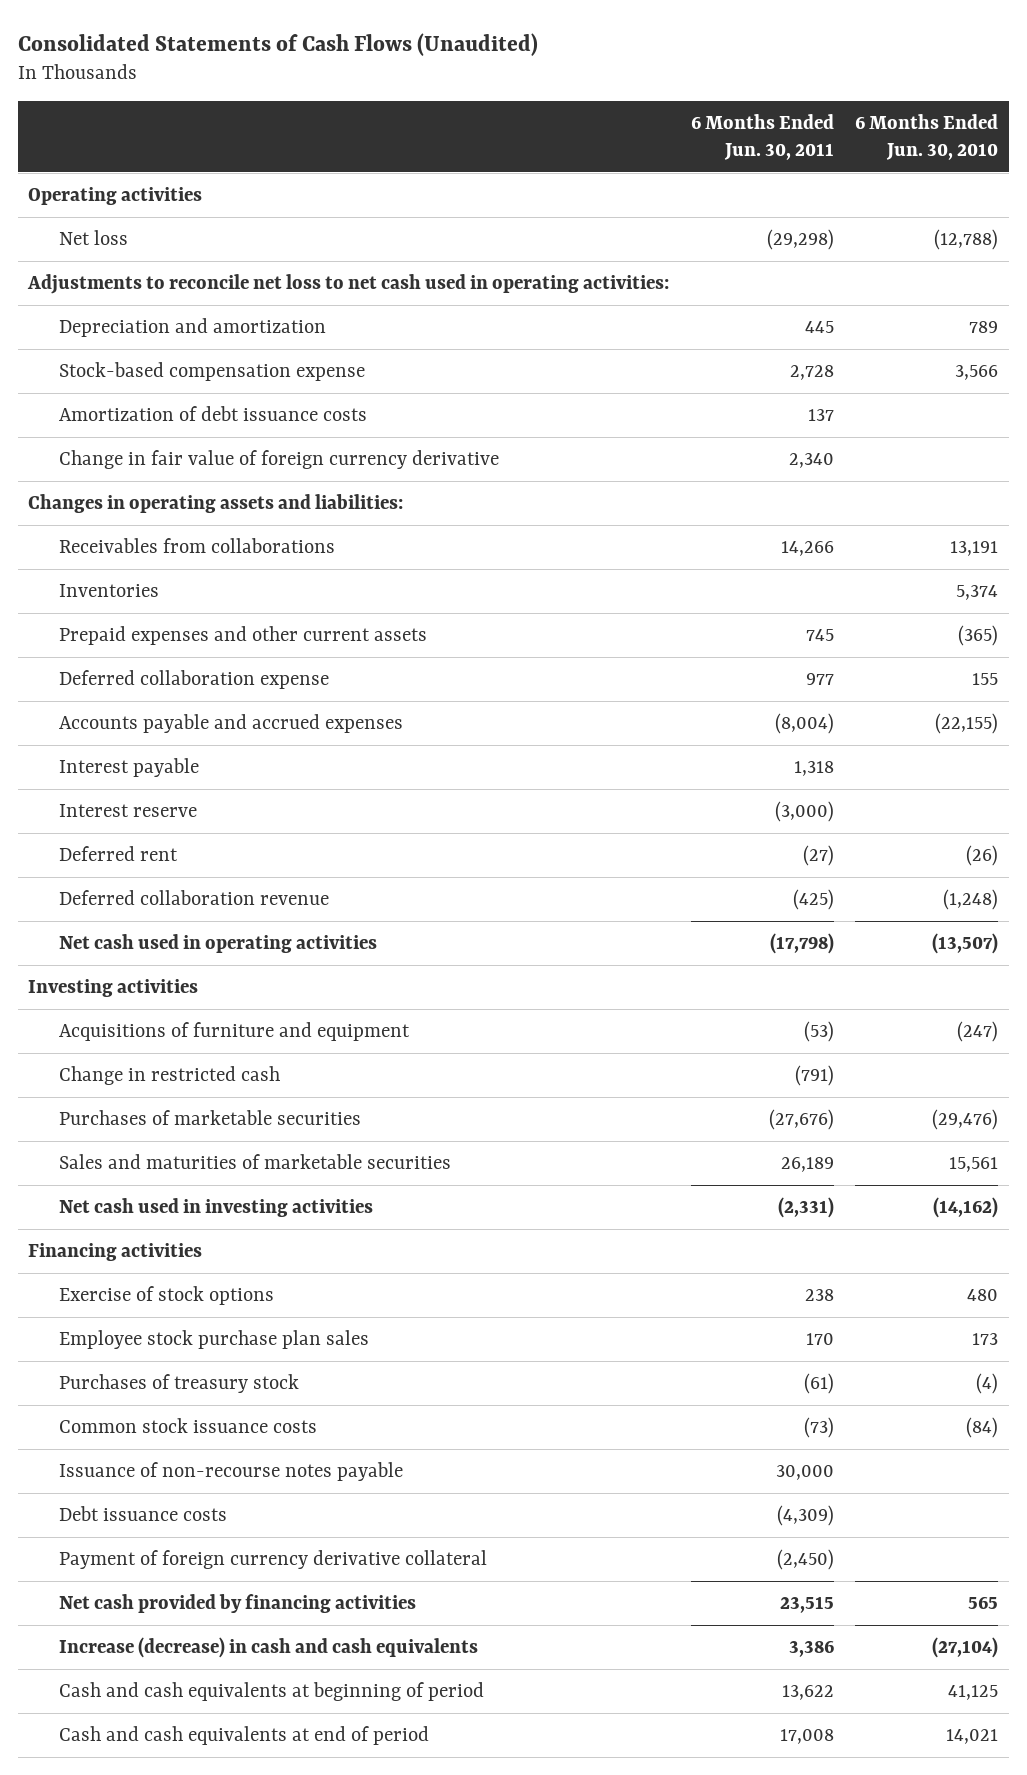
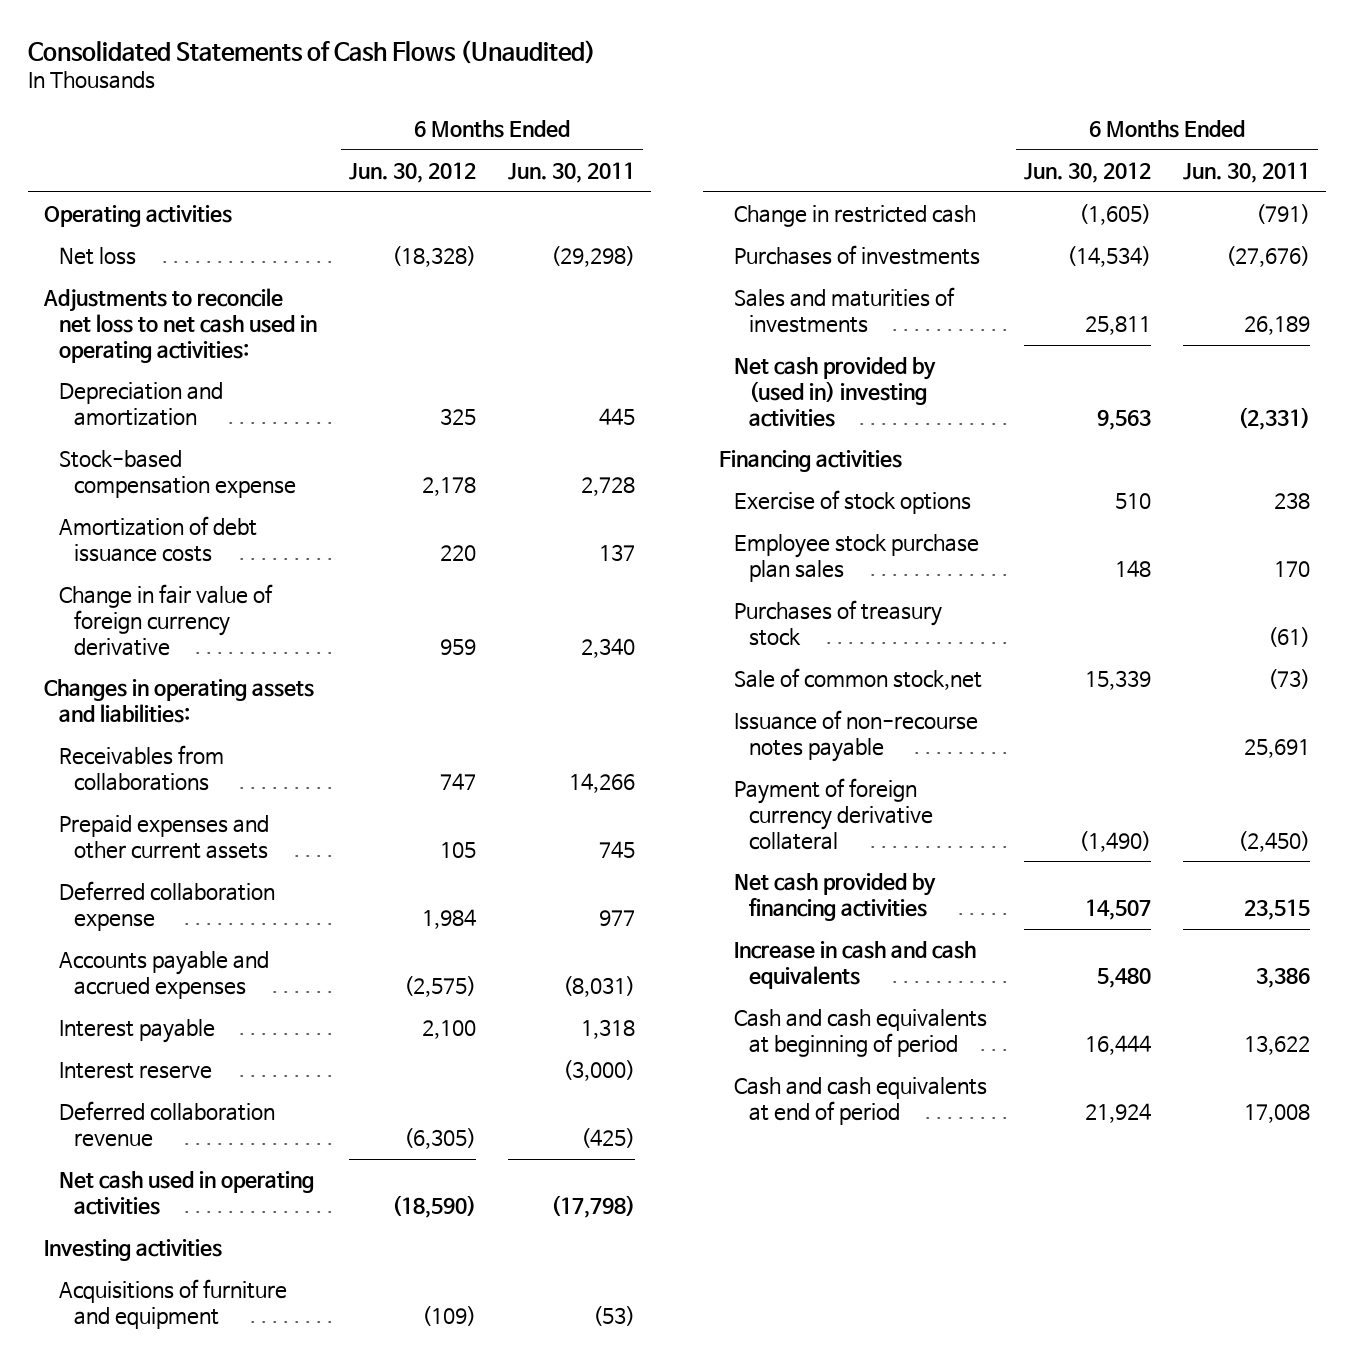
- | 6 Months Ended Jun. 30, 2011 | 6 Months Ended Jun. 30, 2010
+ | 6 Months Ended Jun. 30, 2012 | 6 Months Ended Jun. 30, 2011
- Inventories | | 5,374
- Accounts payable and accrued expenses | (8,004) | (22,155)
+ Accounts payable and accrued expenses | (2,575) | (8,031)
- Deferred rent | (27) | (26)
- Purchases of marketable securities | (27,676) | (29,476)
- Sales and maturities of marketable securities | 26,189 | 15,561
- Net cash used in investing activities | (2,331) | (14,162)
+ Purchases of investments | (14,534) | (27,676)
+ Sales and maturities of investments | 25,811 | 26,189
+ Net cash provided by (used in) investing activities | 9,563 | (2,331)
- Common stock issuance costs | (73) | (84)
- Issuance of non-recourse notes payable | 30,000 |
- Debt issuance costs | (4,309) |
+ Sale of common stock,net | 15,339 | (73)
+ Issuance of non-recourse notes payable | | 25,691
- Increase (decrease) in cash and cash equivalents | 3,386 | (27,104)
+ Increase in cash and cash equivalents | 5,480 | 3,386

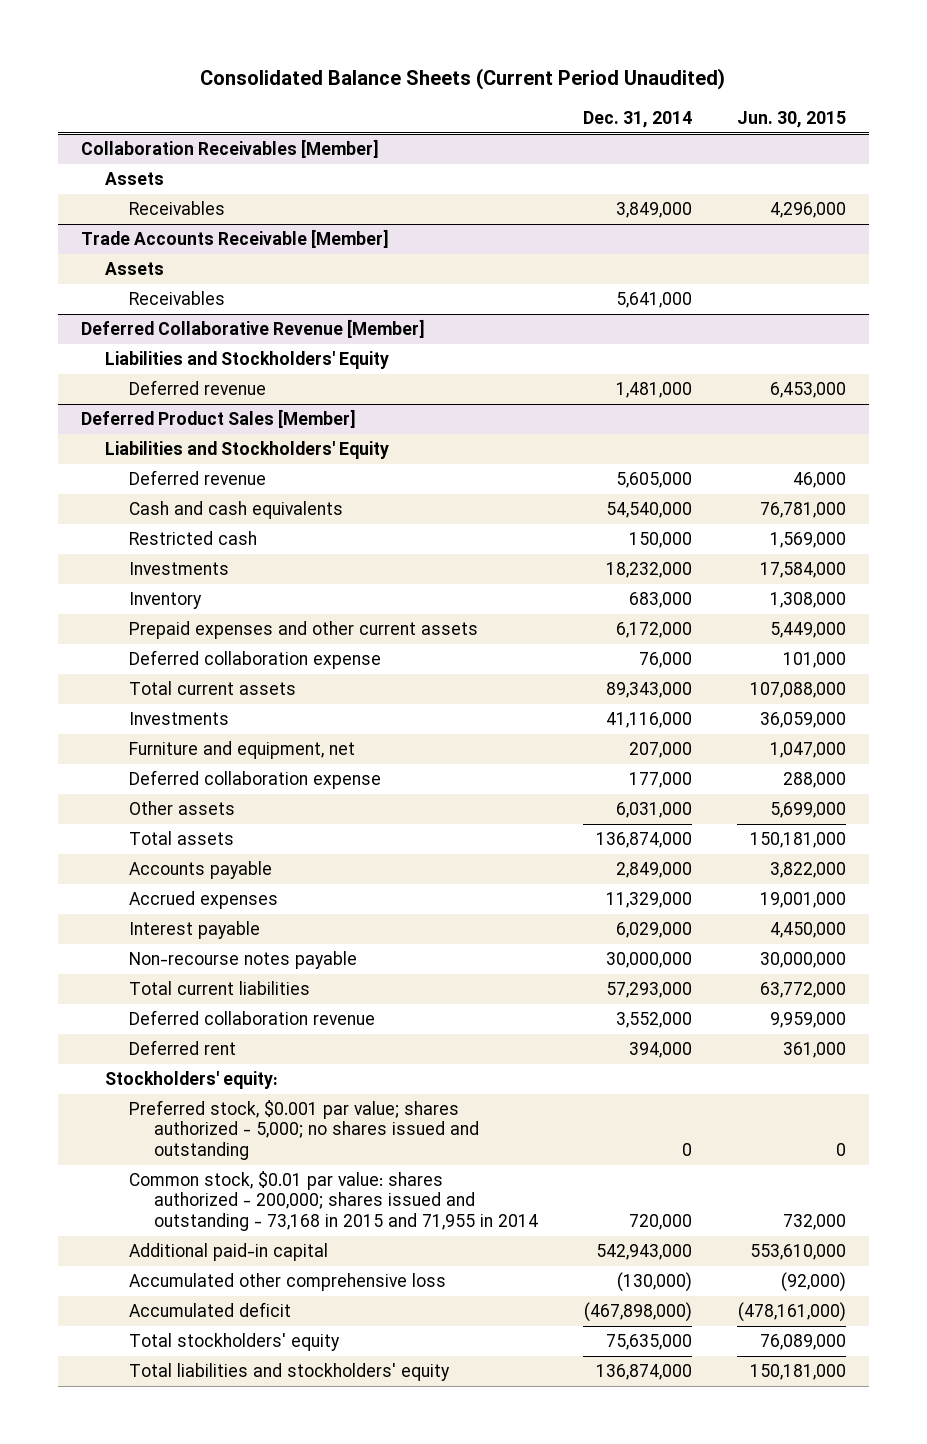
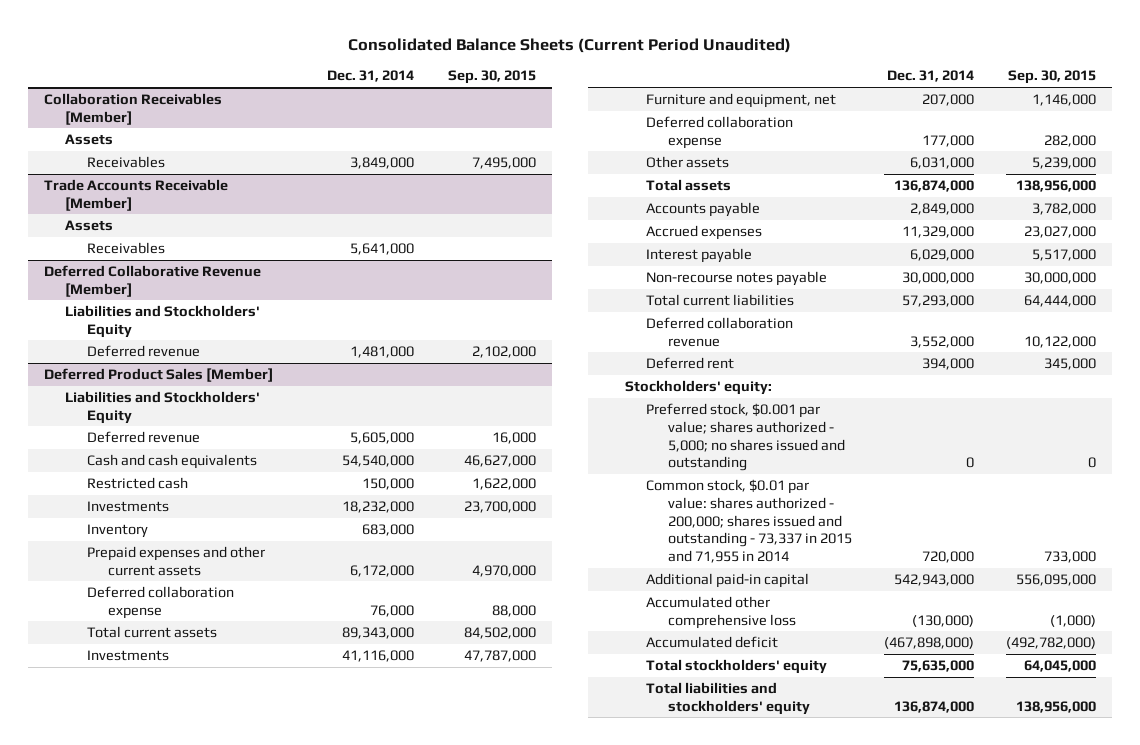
- | Dec. 31, 2014 | Jun. 30, 2015
+ | Dec. 31, 2014 | Sep. 30, 2015
@ Deferred Product Sales [Member]
- Common stock, $0.01 par value: shares authorized - 200,000; shares issued and outstanding - 73,168 in 2015 and 71,955 in 2014 | 720,000 | 732,000
+ Common stock, $0.01 par value: shares authorized - 200,000; shares issued and outstanding - 73,337 in 2015 and 71,955 in 2014 | 720,000 | 733,000

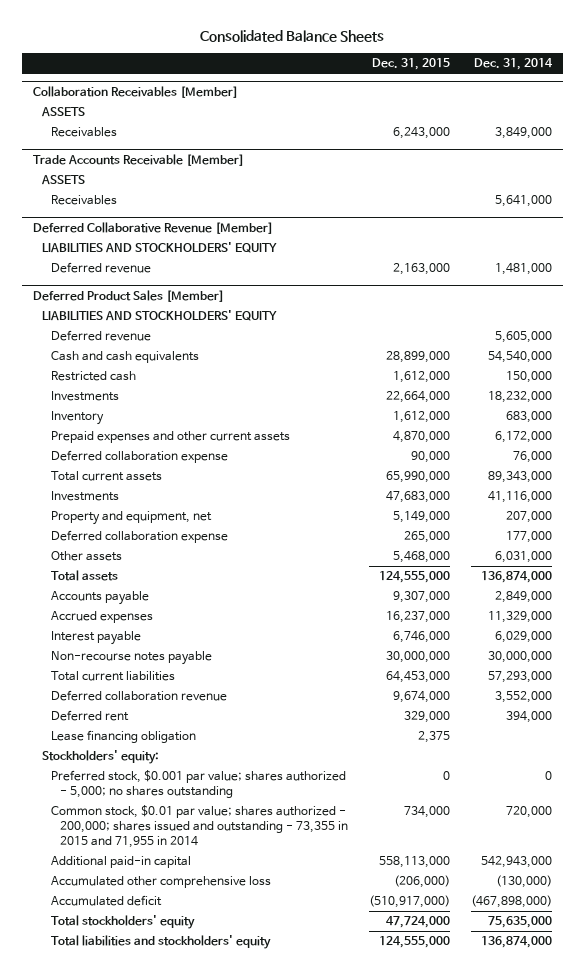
- Consolidated Balance Sheets (Current Period Unaudited)
+ Consolidated Balance Sheets
- | Dec. 31, 2014 | Sep. 30, 2015
+ | Dec. 31, 2015 | Dec. 31, 2014
@ Collaboration Receivables [Member]
- Assets
+ ASSETS
@ Trade Accounts Receivable [Member]
- Assets
+ ASSETS
@ Deferred Collaborative Revenue [Member]
- Liabilities and Stockholders' Equity
+ LIABILITIES AND STOCKHOLDERS' EQUITY
@ Deferred Product Sales [Member]
- Liabilities and Stockholders' Equity
+ LIABILITIES AND STOCKHOLDERS' EQUITY
- Furniture and equipment, net | 207,000 | 1,146,000
+ Property and equipment, net | 5,149,000 | 207,000
+ Lease financing obligation | 2,375 |
- Preferred stock, $0.001 par value; shares authorized - 5,000; no shares issued and outstanding | 0 | 0
- Common stock, $0.01 par value: shares authorized - 200,000; shares issued and outstanding - 73,337 in 2015 and 71,955 in 2014 | 720,000 | 733,000
+ Preferred stock, $0.001 par value; shares authorized - 5,000; no shares outstanding | 0 | 0
+ Common stock, $0.01 par value; shares authorized - 200,000; shares issued and outstanding - 73,355 in 2015 and 71,955 in 2014 | 734,000 | 720,000

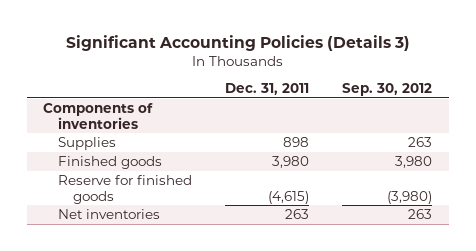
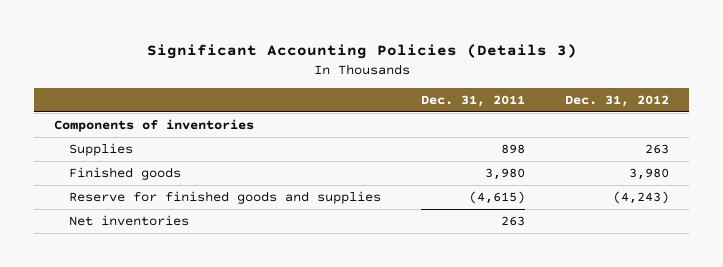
- | Dec. 31, 2011 | Sep. 30, 2012
+ | Dec. 31, 2011 | Dec. 31, 2012
- Reserve for finished goods | (4,615) | (3,980)
+ Reserve for finished goods and supplies | (4,615) | (4,243)

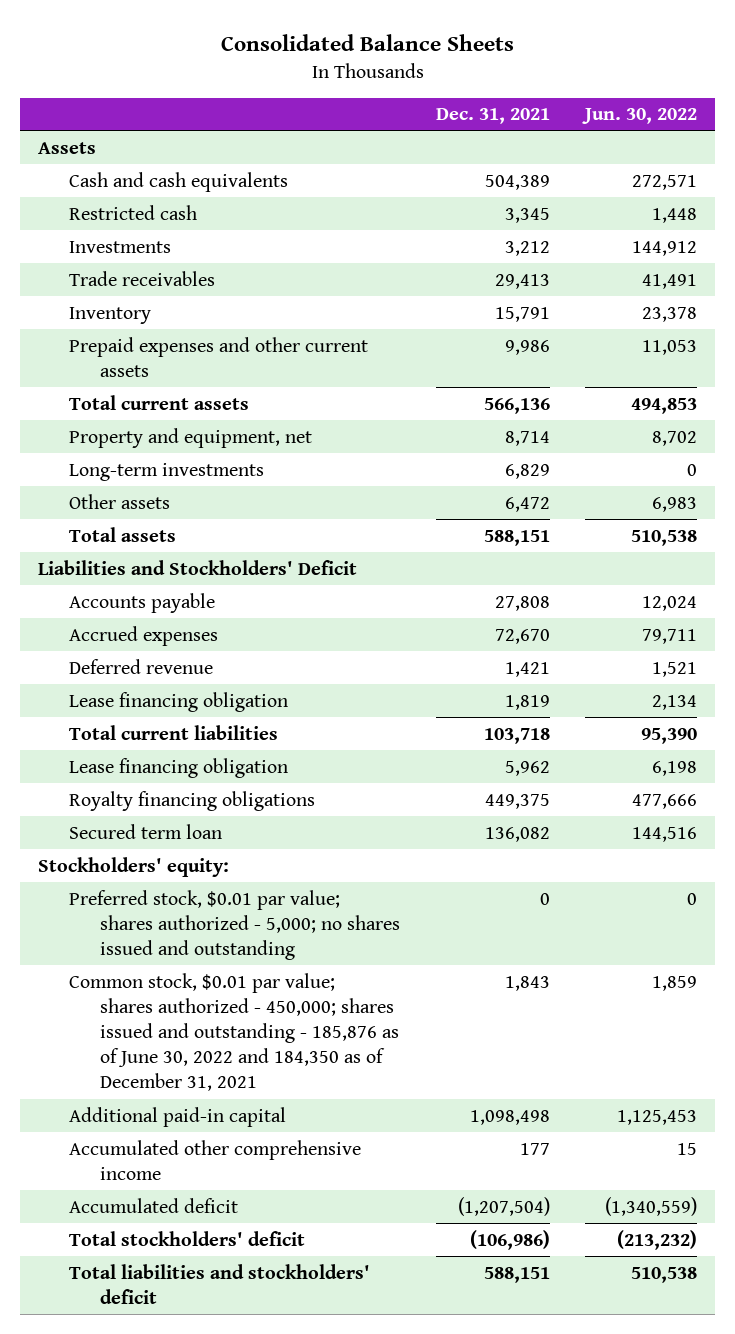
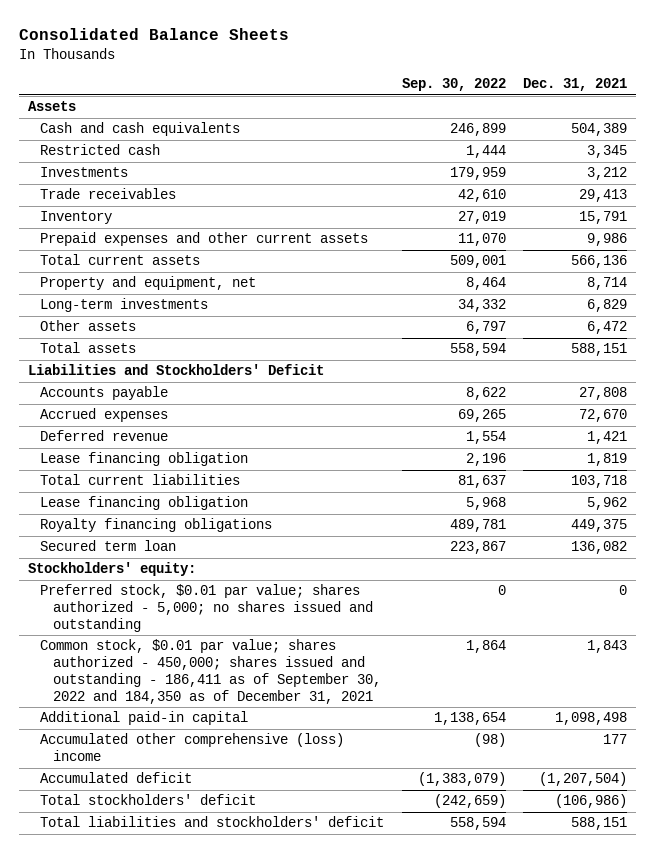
- | Dec. 31, 2021 | Jun. 30, 2022
+ | Sep. 30, 2022 | Dec. 31, 2021
- Common stock, $0.01 par value; shares authorized - 450,000; shares issued and outstanding - 185,876 as of June 30, 2022 and 184,350 as of December 31, 2021 | 1,843 | 1,859
+ Common stock, $0.01 par value; shares authorized - 450,000; shares issued and outstanding - 186,411 as of September 30, 2022 and 184,350 as of December 31, 2021 | 1,864 | 1,843
- Accumulated other comprehensive income | 177 | 15
+ Accumulated other comprehensive (loss) income | (98) | 177

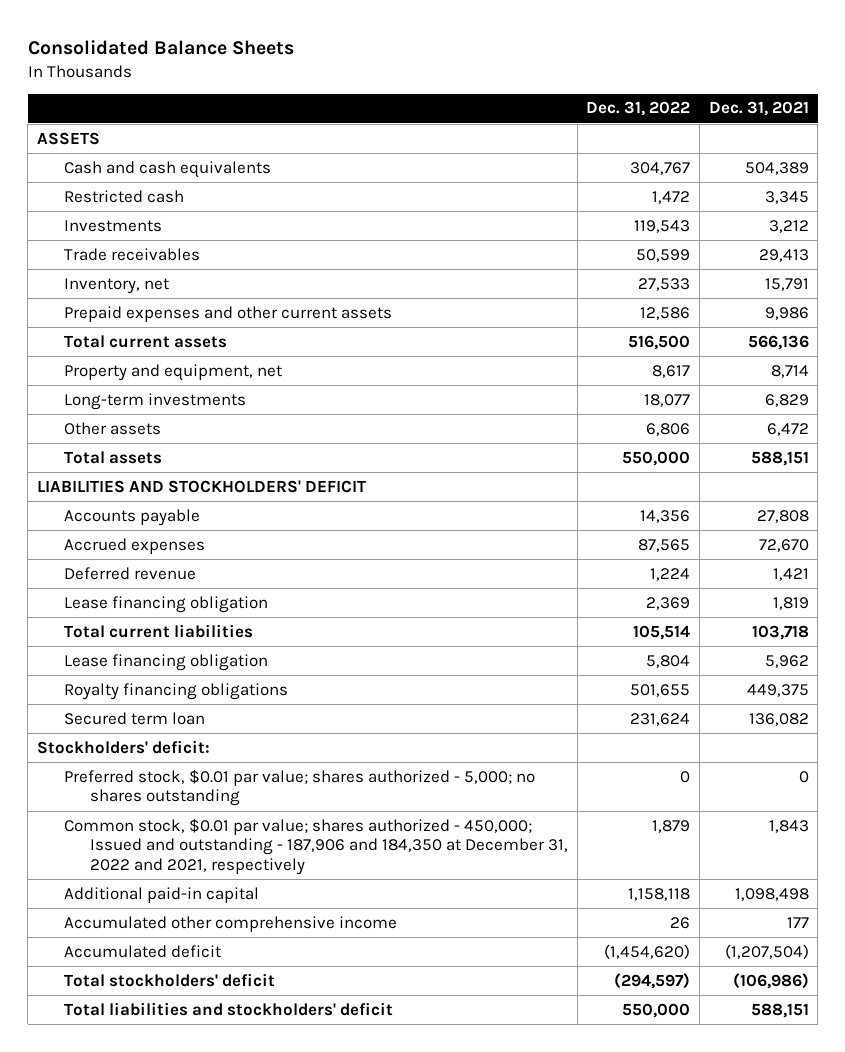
- | Sep. 30, 2022 | Dec. 31, 2021
+ | Dec. 31, 2022 | Dec. 31, 2021
- Assets
+ ASSETS
- Inventory | 27,019 | 15,791
+ Inventory, net | 27,533 | 15,791
- Liabilities and Stockholders' Deficit
+ LIABILITIES AND STOCKHOLDERS' DEFICIT
- Stockholders' equity:
- Preferred stock, $0.01 par value; shares authorized - 5,000; no shares issued and outstanding | 0 | 0
- Common stock, $0.01 par value; shares authorized - 450,000; shares issued and outstanding - 186,411 as of September 30, 2022 and 184,350 as of December 31, 2021 | 1,864 | 1,843
+ Stockholders' deficit:
+ Preferred stock, $0.01 par value; shares authorized - 5,000; no shares outstanding | 0 | 0
+ Common stock, $0.01 par value; shares authorized - 450,000; Issued and outstanding - 187,906 and 184,350 at December 31, 2022 and 2021, respectively | 1,879 | 1,843
- Accumulated other comprehensive (loss) income | (98) | 177
+ Accumulated other comprehensive income | 26 | 177

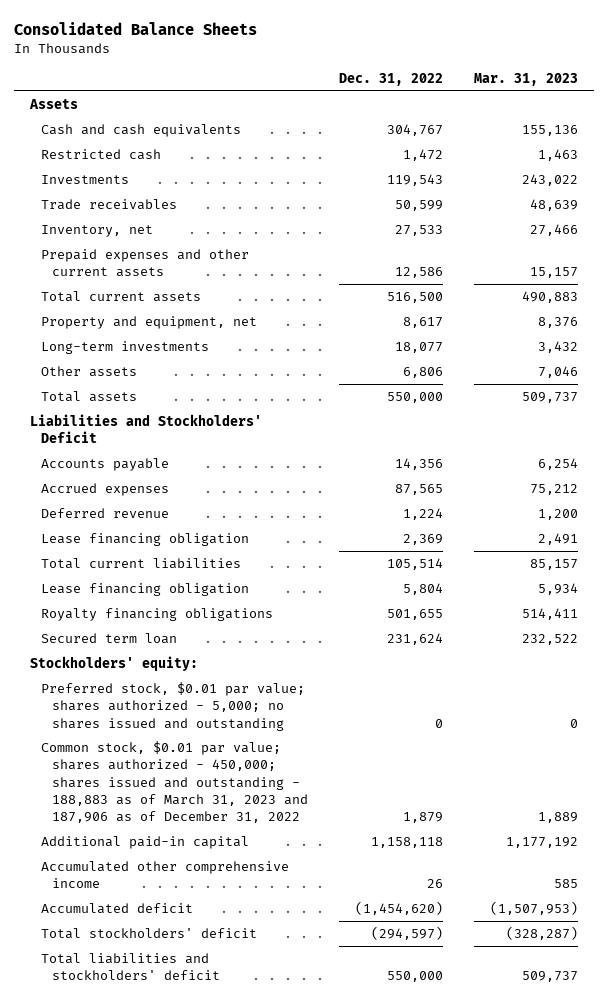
- | Dec. 31, 2022 | Dec. 31, 2021
+ | Dec. 31, 2022 | Mar. 31, 2023
- ASSETS
+ Assets
- LIABILITIES AND STOCKHOLDERS' DEFICIT
+ Liabilities and Stockholders' Deficit
- Stockholders' deficit:
- Preferred stock, $0.01 par value; shares authorized - 5,000; no shares outstanding | 0 | 0
- Common stock, $0.01 par value; shares authorized - 450,000; Issued and outstanding - 187,906 and 184,350 at December 31, 2022 and 2021, respectively | 1,879 | 1,843
+ Stockholders' equity:
+ Preferred stock, $0.01 par value; shares authorized - 5,000; no shares issued and outstanding | 0 | 0
+ Common stock, $0.01 par value; shares authorized - 450,000; shares issued and outstanding - 188,883 as of March 31, 2023 and 187,906 as of December 31, 2022 | 1,879 | 1,889

